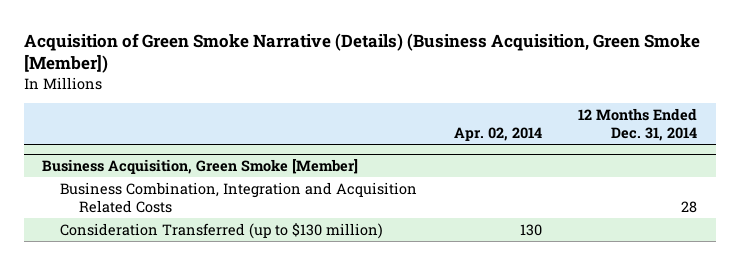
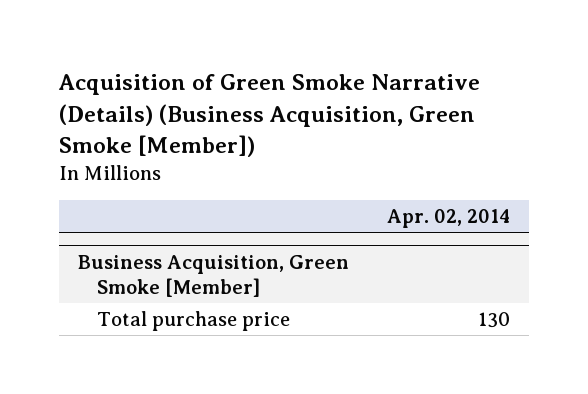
- | Apr. 02, 2014 | 12 Months Ended Dec. 31, 2014
+ | Apr. 02, 2014
@ Business Acquisition, Green Smoke [Member]
- Business Combination, Integration and Acquisition Related Costs | | 28
- Consideration Transferred (up to $130 million) | 130 |
+ Total purchase price | 130

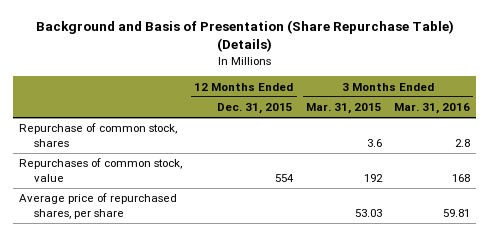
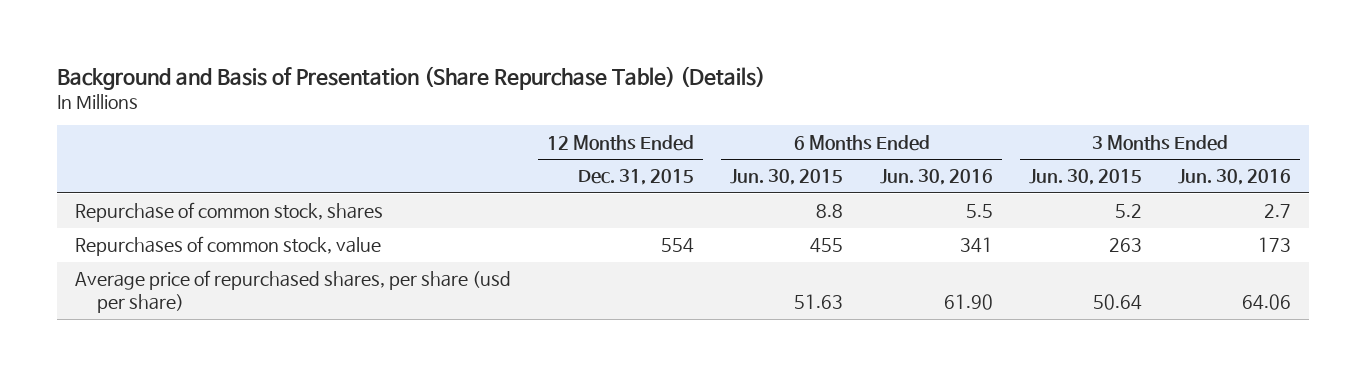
- | 12 Months Ended Dec. 31, 2015 | 3 Months Ended Mar. 31, 2015 | 3 Months Ended Mar. 31, 2016
+ | 12 Months Ended Dec. 31, 2015 | 6 Months Ended Jun. 30, 2015 | 6 Months Ended Jun. 30, 2016 | 3 Months Ended Jun. 30, 2015 | 3 Months Ended Jun. 30, 2016
- Average price of repurchased shares, per share | | 53.03 | 59.81
+ Average price of repurchased shares, per share (usd per share) | | 51.63 | 61.90 | 50.64 | 64.06

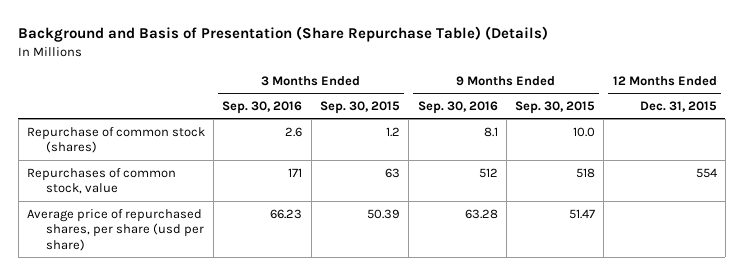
- | 12 Months Ended Dec. 31, 2015 | 6 Months Ended Jun. 30, 2015 | 6 Months Ended Jun. 30, 2016 | 3 Months Ended Jun. 30, 2015 | 3 Months Ended Jun. 30, 2016
+ | 3 Months Ended Sep. 30, 2016 | 3 Months Ended Sep. 30, 2015 | 9 Months Ended Sep. 30, 2016 | 9 Months Ended Sep. 30, 2015 | 12 Months Ended Dec. 31, 2015
- Repurchase of common stock, shares | | 8.8 | 5.5 | 5.2 | 2.7
+ Repurchase of common stock (shares) | 2.6 | 1.2 | 8.1 | 10.0 |

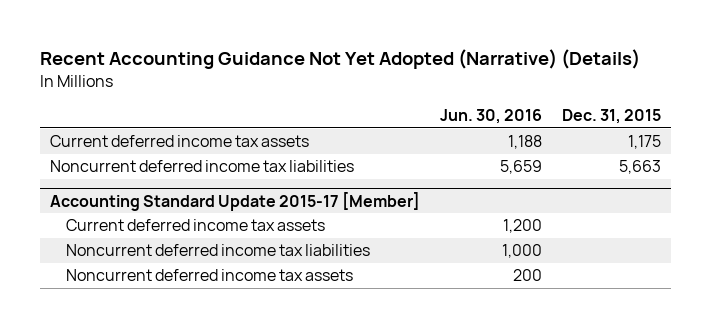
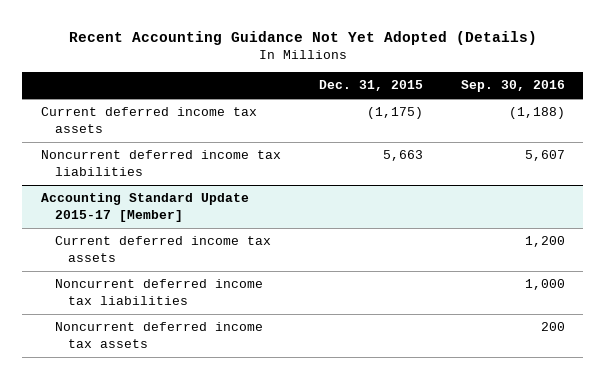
- Recent Accounting Guidance Not Yet Adopted (Narrative) (Details)
+ Recent Accounting Guidance Not Yet Adopted (Details)
- | Jun. 30, 2016 | Dec. 31, 2015
+ | Dec. 31, 2015 | Sep. 30, 2016
- Current deferred income tax assets | 1,188 | 1,175
+ Current deferred income tax assets | (1,175) | (1,188)

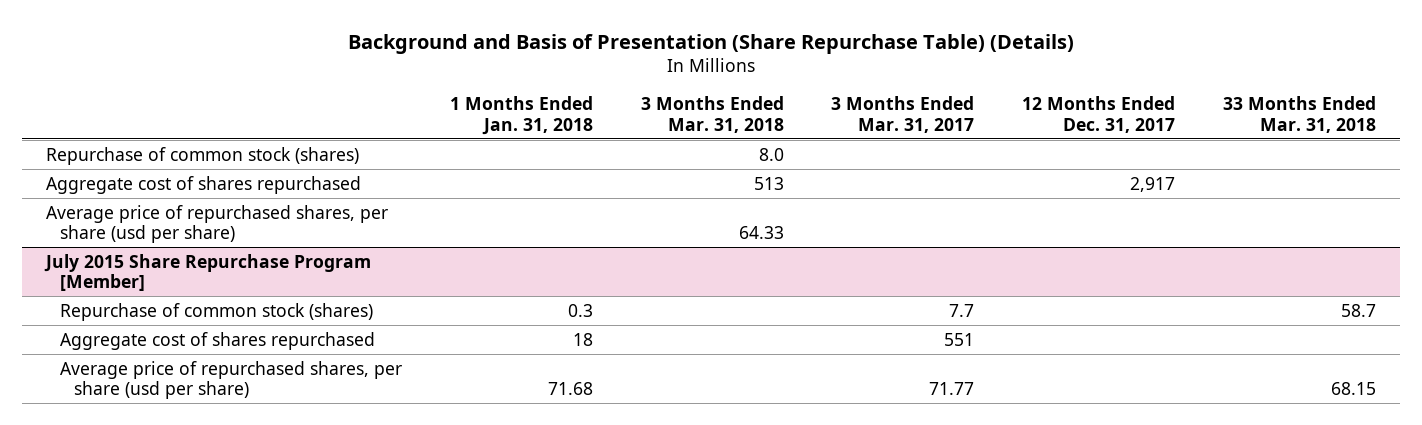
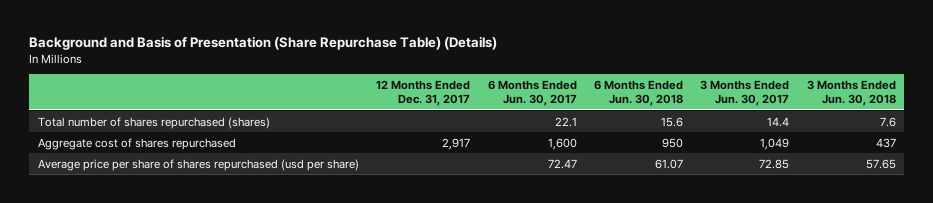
- | 1 Months Ended Jan. 31, 2018 | 3 Months Ended Mar. 31, 2018 | 3 Months Ended Mar. 31, 2017 | 12 Months Ended Dec. 31, 2017 | 33 Months Ended Mar. 31, 2018
+ | 12 Months Ended Dec. 31, 2017 | 6 Months Ended Jun. 30, 2017 | 6 Months Ended Jun. 30, 2018 | 3 Months Ended Jun. 30, 2017 | 3 Months Ended Jun. 30, 2018
- Repurchase of common stock (shares) | | 8.0 | | |
+ Total number of shares repurchased (shares) | | 22.1 | 15.6 | 14.4 | 7.6
- Average price of repurchased shares, per share (usd per share) | | 64.33 | | |
- July 2015 Share Repurchase Program [Member]
- Repurchase of common stock (shares) | 0.3 | | 7.7 | | 58.7
- Aggregate cost of shares repurchased | 18 | | 551 | |
- Average price of repurchased shares, per share (usd per share) | 71.68 | | 71.77 | | 68.15
+ Average price per share of shares repurchased (usd per share) | | 72.47 | 61.07 | 72.85 | 57.65

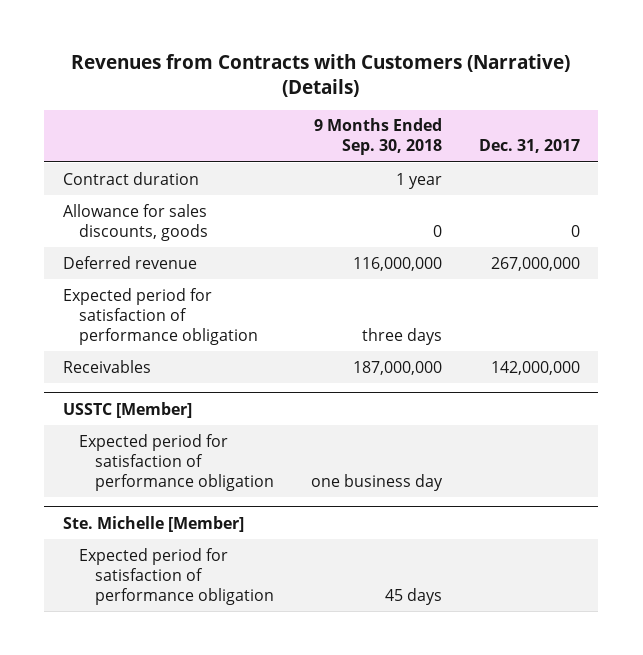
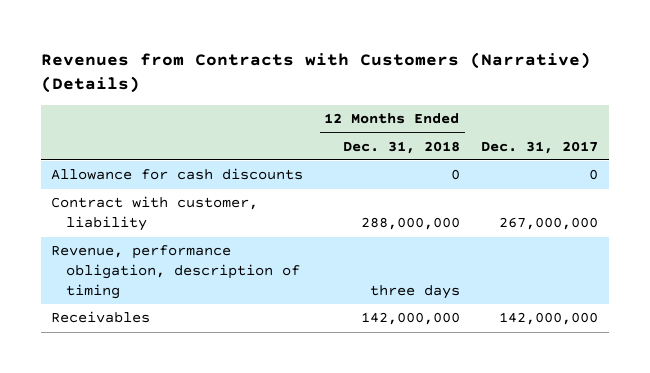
- | 9 Months Ended Sep. 30, 2018 | Dec. 31, 2017
+ | 12 Months Ended Dec. 31, 2018 | Dec. 31, 2017
- Contract duration | 1 year |
- Allowance for sales discounts, goods | 0 | 0
- Deferred revenue | 116,000,000 | 267,000,000
- Expected period for satisfaction of performance obligation | three days |
+ Allowance for cash discounts | 0 | 0
+ Contract with customer, liability | 288,000,000 | 267,000,000
+ Revenue, performance obligation, description of timing | three days |
- USSTC [Member]
- Expected period for satisfaction of performance obligation | one business day |
- Ste. Michelle [Member]
- Expected period for satisfaction of performance obligation | 45 days |

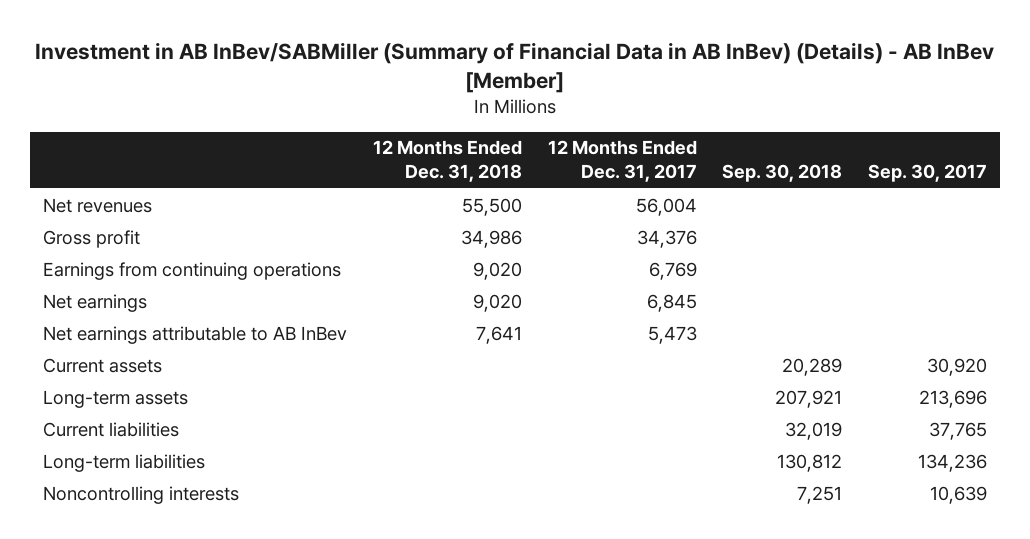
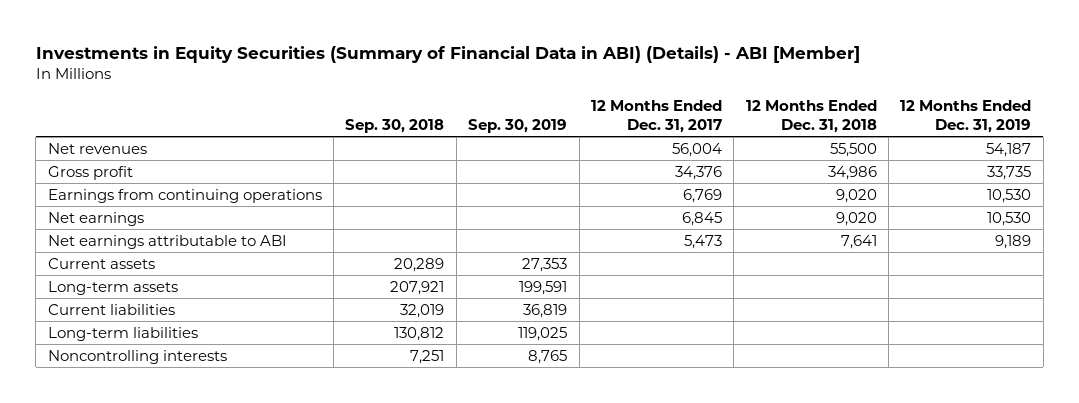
- Investment in AB InBev/SABMiller (Summary of Financial Data in AB InBev) (Details) - AB InBev [Member]
+ Investments in Equity Securities (Summary of Financial Data in ABI) (Details) - ABI [Member]
- | 12 Months Ended Dec. 31, 2018 | 12 Months Ended Dec. 31, 2017 | Sep. 30, 2018 | Sep. 30, 2017
+ | Sep. 30, 2018 | Sep. 30, 2019 | 12 Months Ended Dec. 31, 2017 | 12 Months Ended Dec. 31, 2018 | 12 Months Ended Dec. 31, 2019
- Net earnings attributable to AB InBev | 7,641 | 5,473 | |
+ Net earnings attributable to ABI | | | 5,473 | 7,641 | 9,189

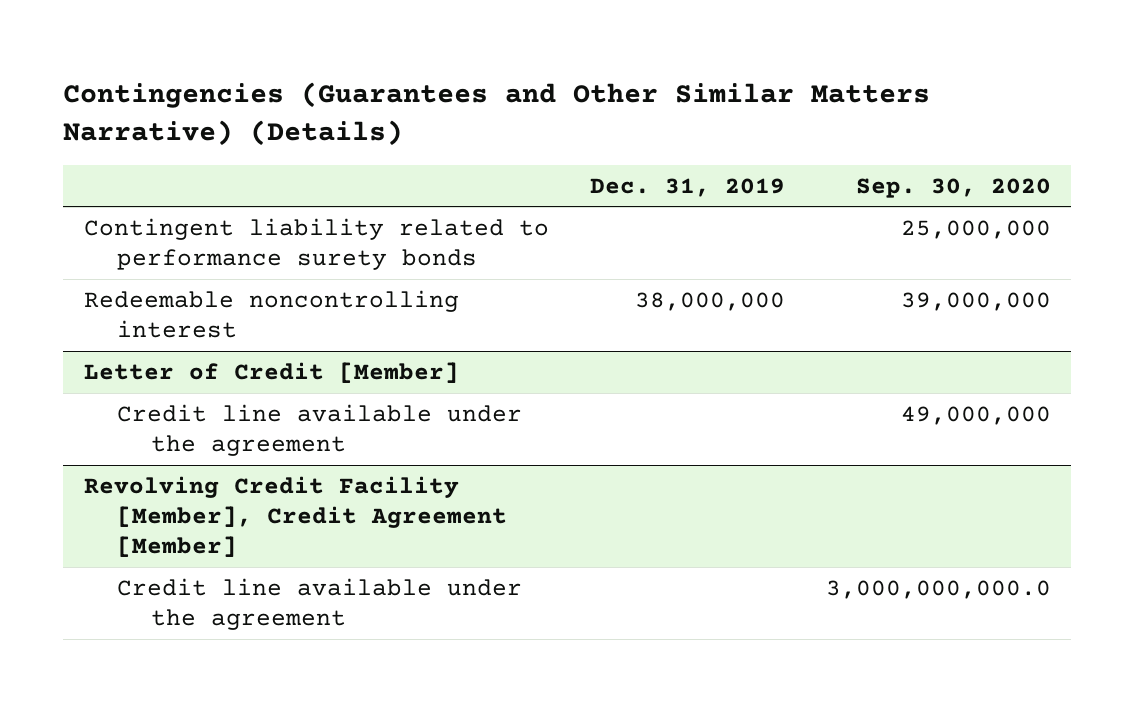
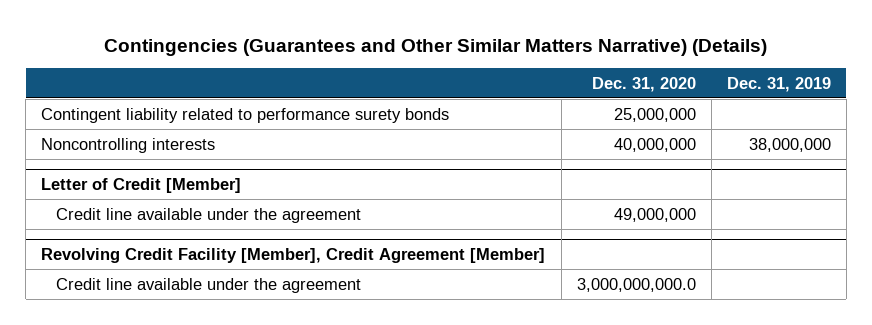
- | Dec. 31, 2019 | Sep. 30, 2020
+ | Dec. 31, 2020 | Dec. 31, 2019
- Redeemable noncontrolling interest | 38,000,000 | 39,000,000
+ Noncontrolling interests | 40,000,000 | 38,000,000

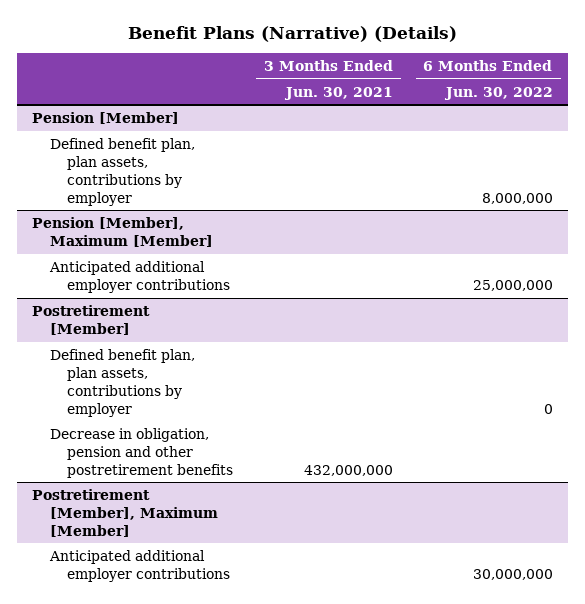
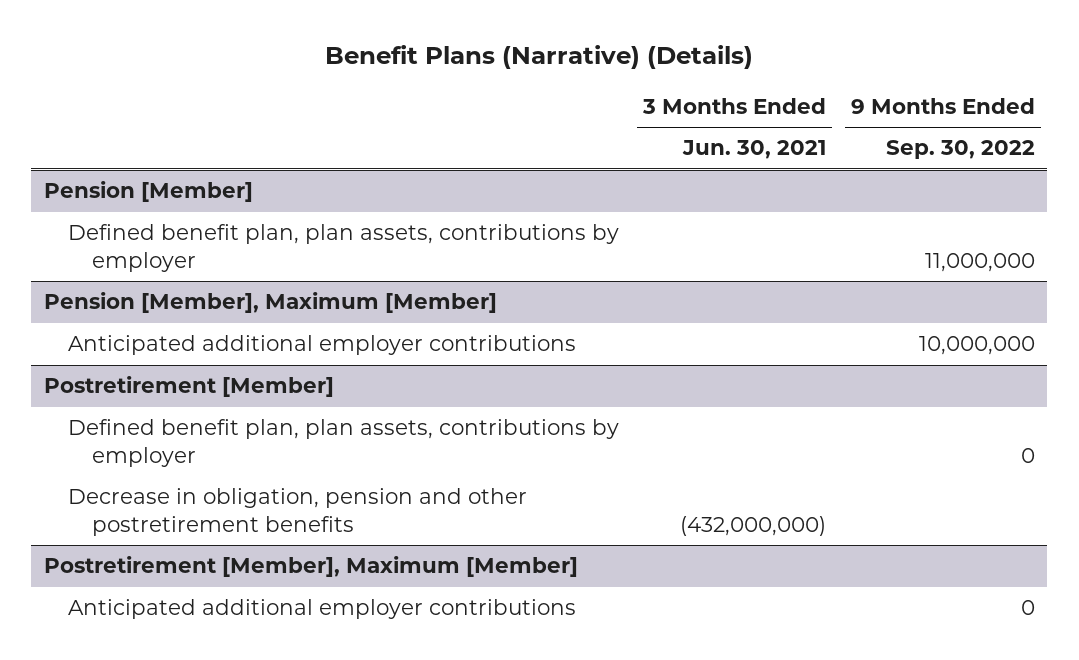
- | 3 Months Ended Jun. 30, 2021 | 6 Months Ended Jun. 30, 2022
+ | 3 Months Ended Jun. 30, 2021 | 9 Months Ended Sep. 30, 2022
@ Postretirement [Member]
- Decrease in obligation, pension and other postretirement benefits | 432,000,000 |
+ Decrease in obligation, pension and other postretirement benefits | (432,000,000) |

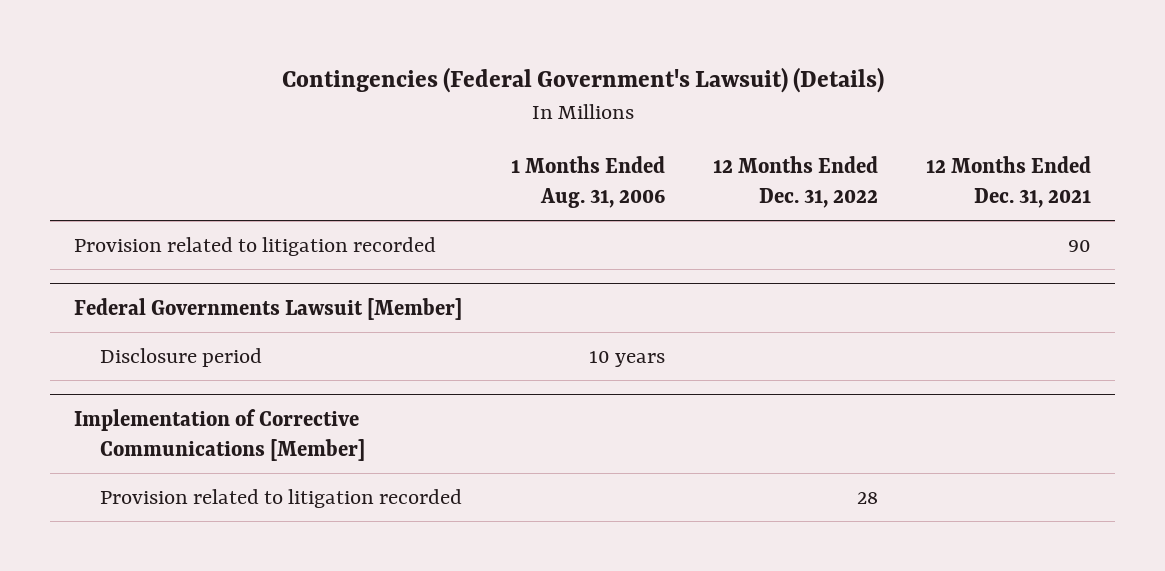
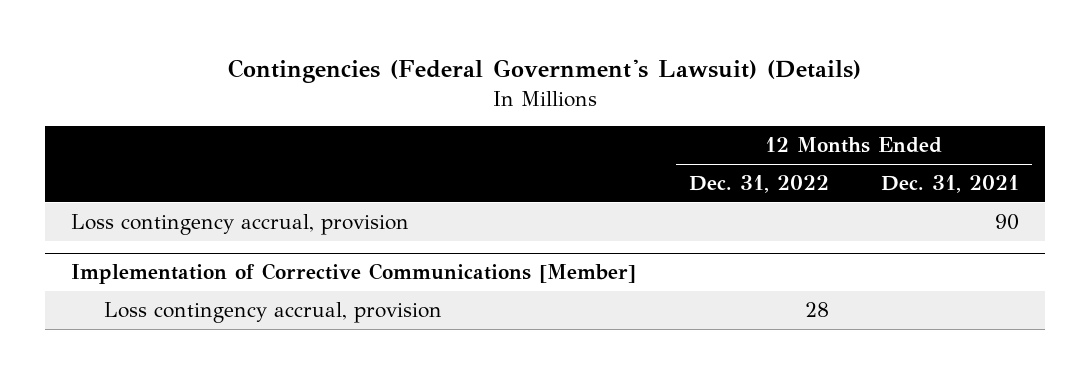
- | 1 Months Ended Aug. 31, 2006 | 12 Months Ended Dec. 31, 2022 | 12 Months Ended Dec. 31, 2021
+ | 12 Months Ended Dec. 31, 2022 | 12 Months Ended Dec. 31, 2021
- Provision related to litigation recorded | | | 90
- Federal Governments Lawsuit [Member]
- Disclosure period | 10 years | |
+ Loss contingency accrual, provision | | 90
@ Implementation of Corrective Communications [Member]
- Provision related to litigation recorded | | 28 |
+ Loss contingency accrual, provision | 28 |

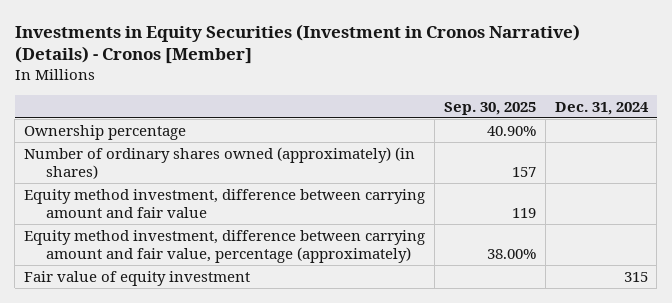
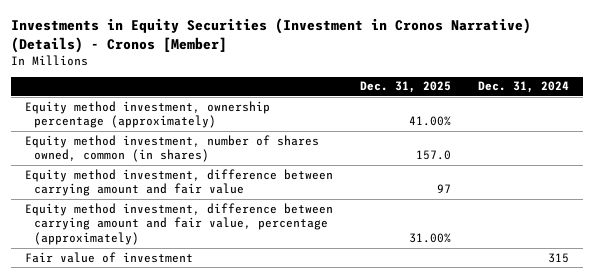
- | Sep. 30, 2025 | Dec. 31, 2024
+ | Dec. 31, 2025 | Dec. 31, 2024
- Ownership percentage | 40.90% |
- Number of ordinary shares owned (approximately) (in shares) | 157 |
+ Equity method investment, ownership percentage (approximately) | 41.00% |
+ Equity method investment, number of shares owned, common (in shares) | 157.0 |
- Fair value of equity investment | | 315
+ Fair value of investment | | 315

